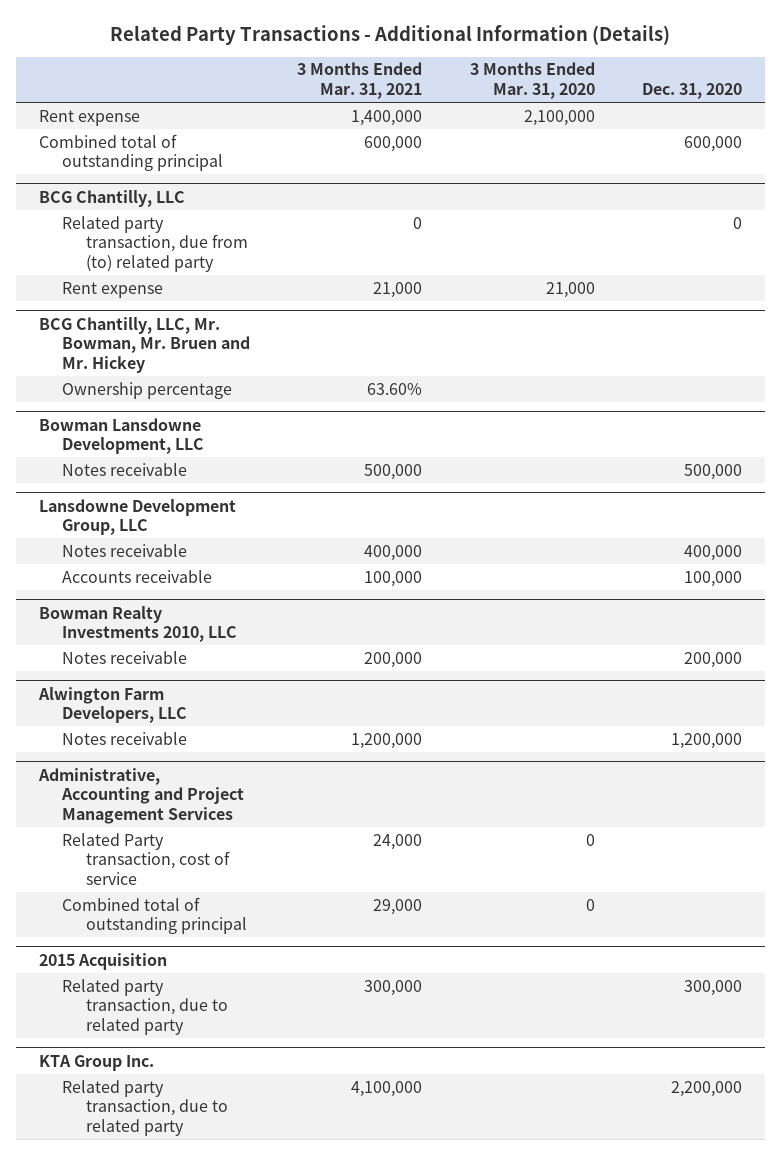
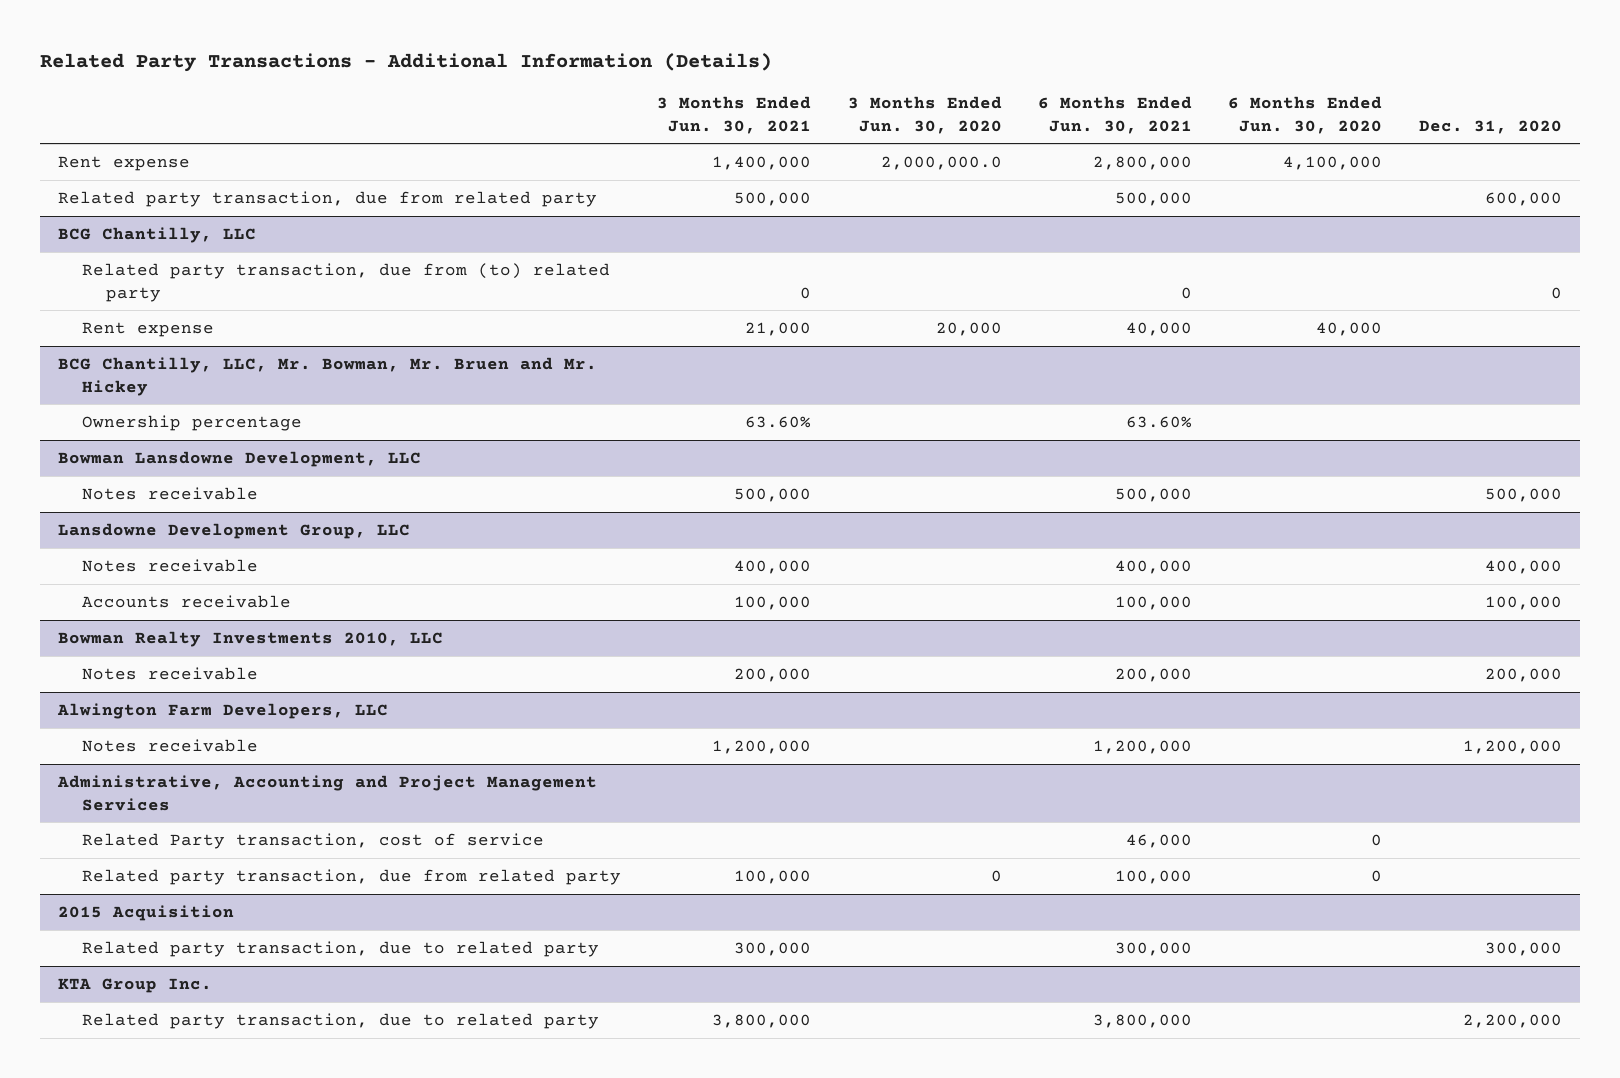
- | 3 Months Ended Mar. 31, 2021 | 3 Months Ended Mar. 31, 2020 | Dec. 31, 2020
+ | 3 Months Ended Jun. 30, 2021 | 3 Months Ended Jun. 30, 2020 | 6 Months Ended Jun. 30, 2021 | 6 Months Ended Jun. 30, 2020 | Dec. 31, 2020
- Combined total of outstanding principal | 600,000 | | 600,000
+ Related party transaction, due from related party | 500,000 | | 500,000 | | 600,000
@ Administrative, Accounting and Project Management Services
- Combined total of outstanding principal | 29,000 | 0 |
+ Related party transaction, due from related party | 100,000 | 0 | 100,000 | 0 |

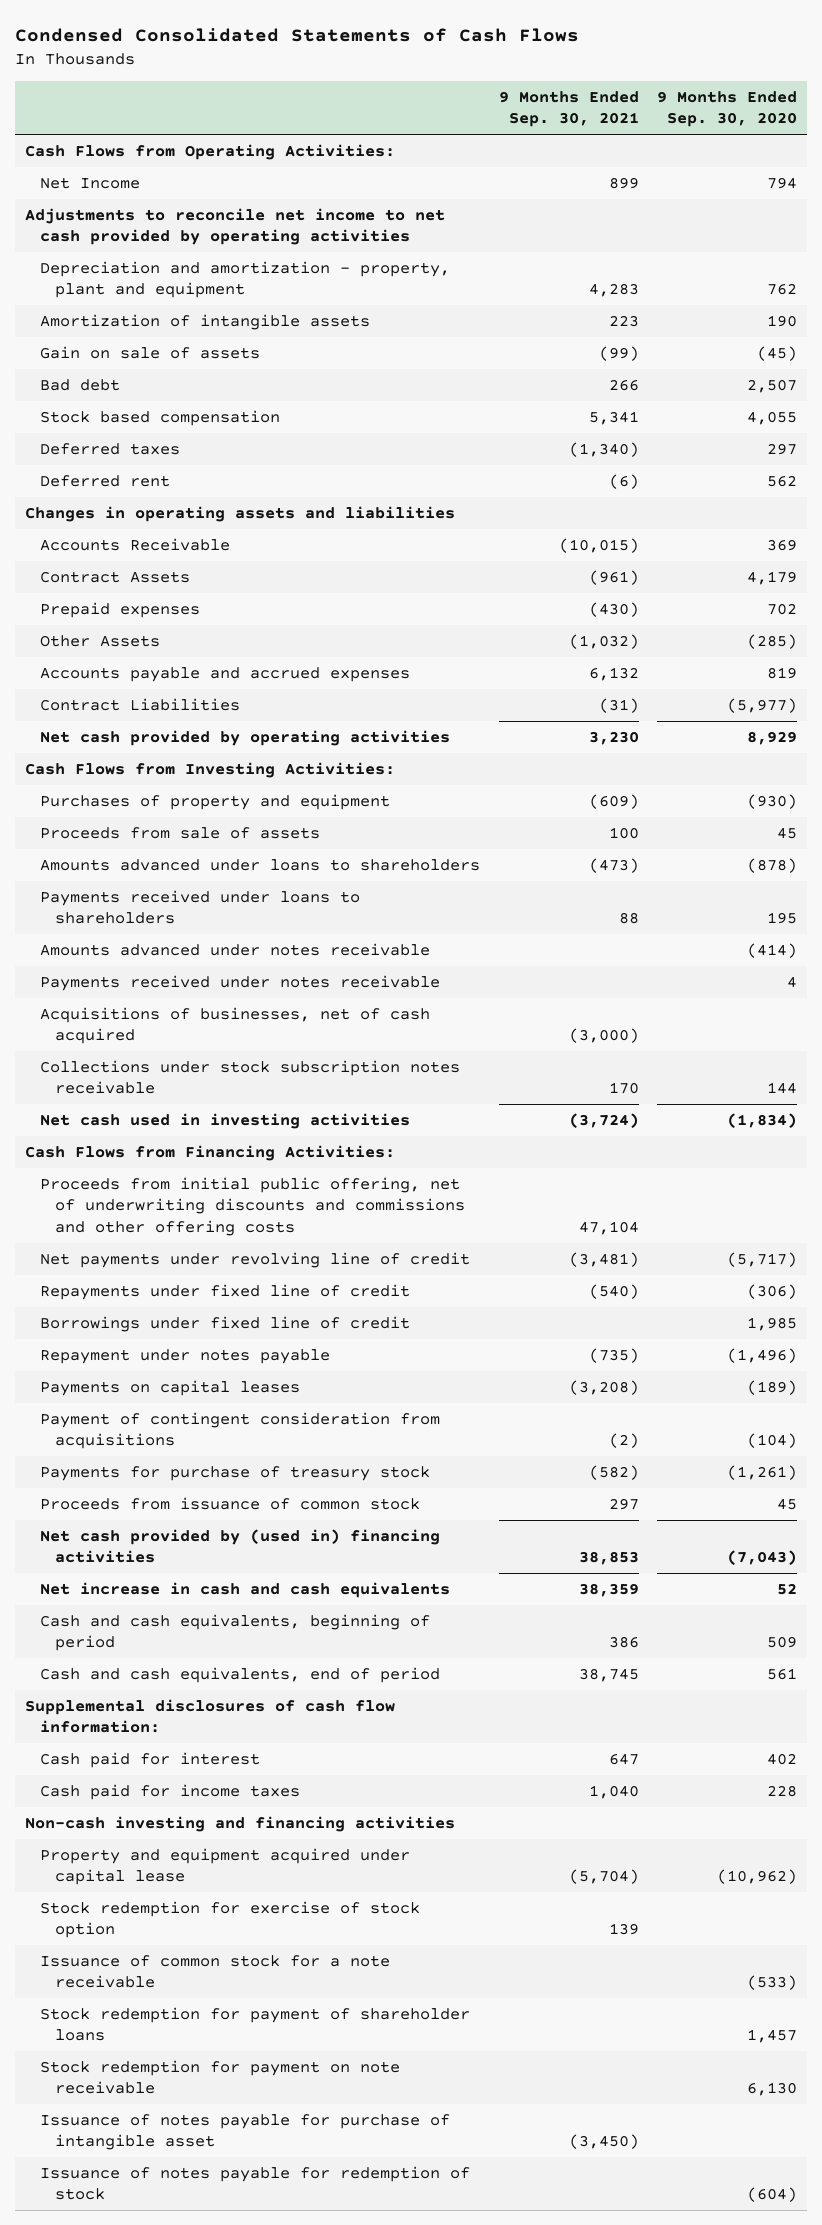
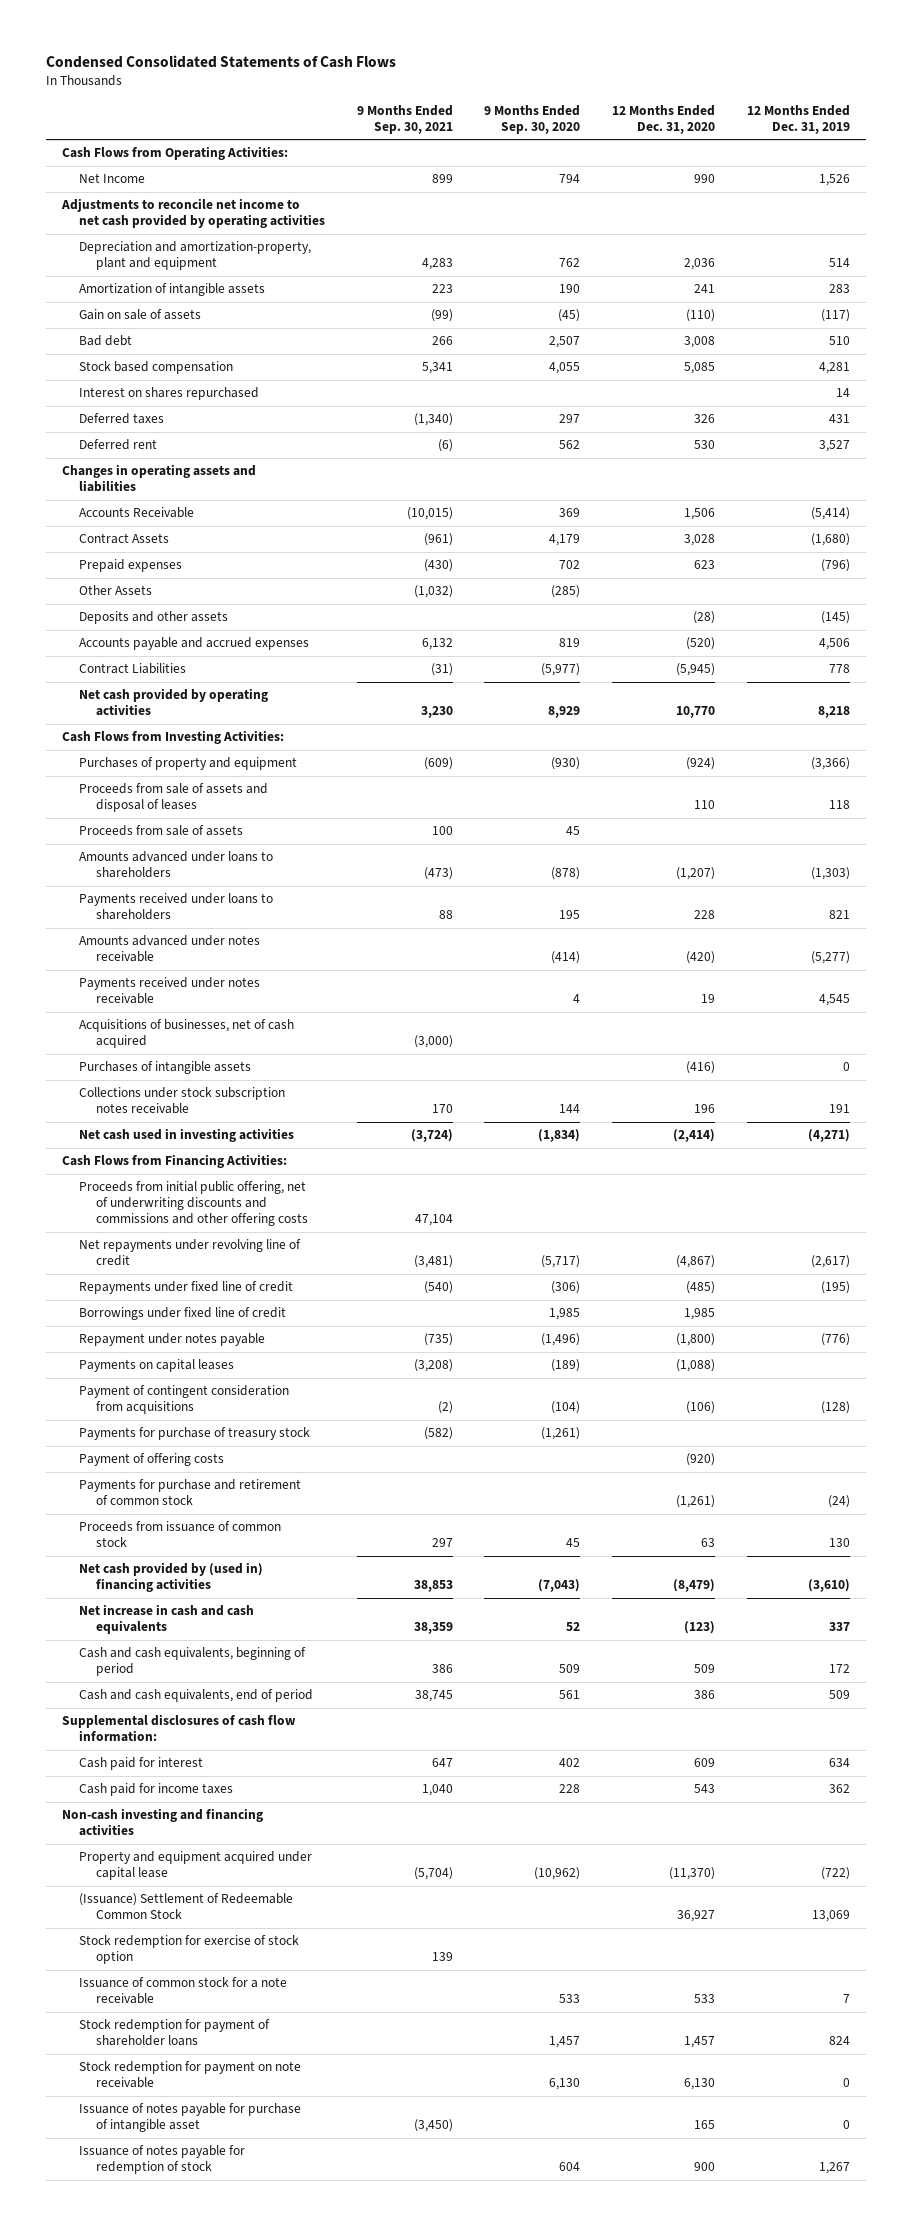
- | 9 Months Ended Sep. 30, 2021 | 9 Months Ended Sep. 30, 2020
+ | 9 Months Ended Sep. 30, 2021 | 9 Months Ended Sep. 30, 2020 | 12 Months Ended Dec. 31, 2020 | 12 Months Ended Dec. 31, 2019
- Depreciation and amortization - property, plant and equipment | 4,283 | 762
+ Depreciation and amortization-property, plant and equipment | 4,283 | 762 | 2,036 | 514
+ Interest on shares repurchased | | | | 14
+ Deposits and other assets | | | (28) | (145)
+ Proceeds from sale of assets and disposal of leases | | | 110 | 118
+ Purchases of intangible assets | | | (416) | 0
- Net payments under revolving line of credit | (3,481) | (5,717)
+ Net repayments under revolving line of credit | (3,481) | (5,717) | (4,867) | (2,617)
+ Payment of offering costs | | | (920) |
+ Payments for purchase and retirement of common stock | | | (1,261) | (24)
+ (Issuance) Settlement of Redeemable Common Stock | | | 36,927 | 13,069
- Issuance of common stock for a note receivable | | (533)
+ Issuance of common stock for a note receivable | | 533 | 533 | 7
- Issuance of notes payable for redemption of stock | | (604)
+ Issuance of notes payable for redemption of stock | | 604 | 900 | 1,267

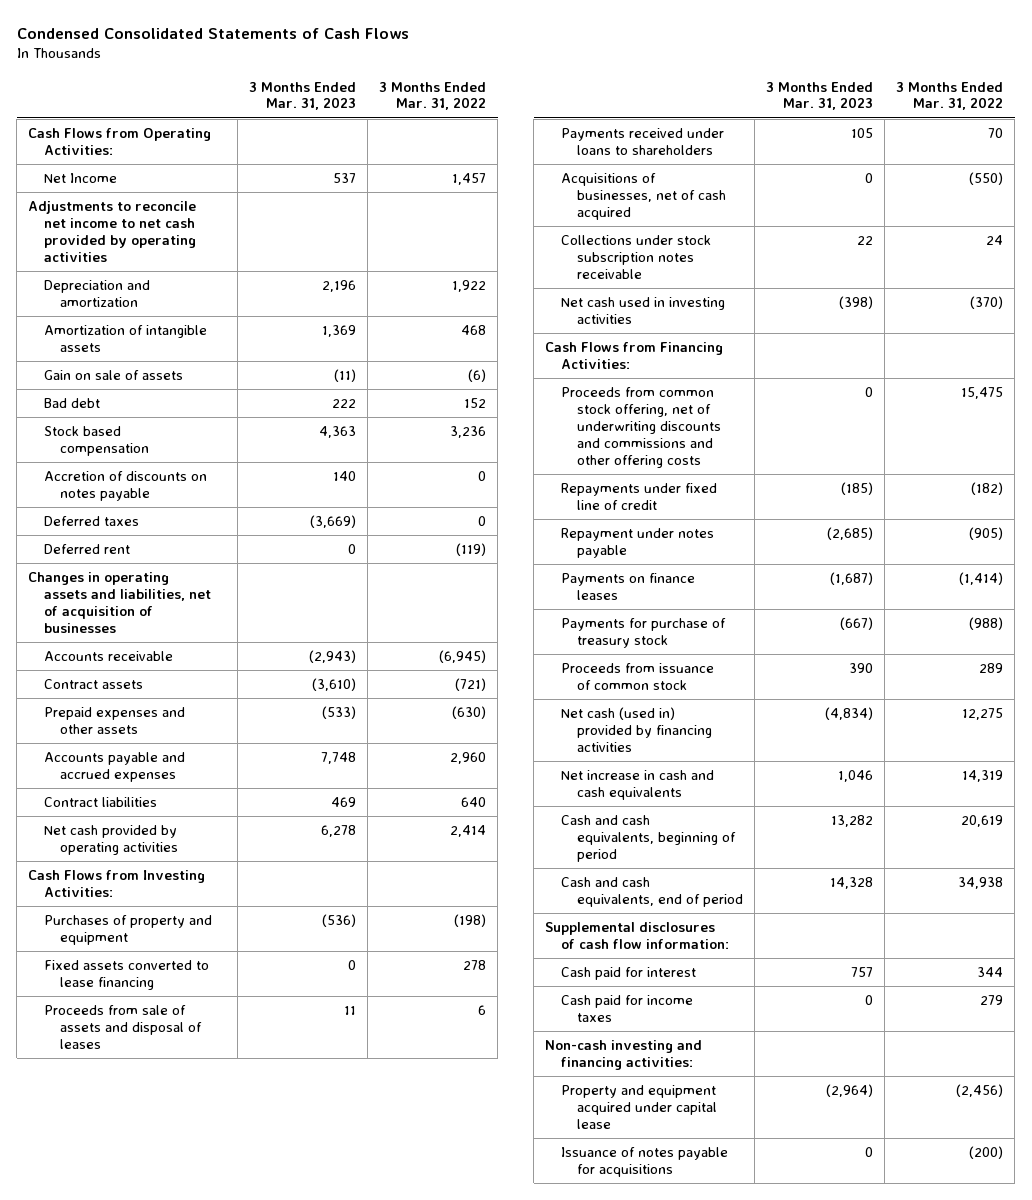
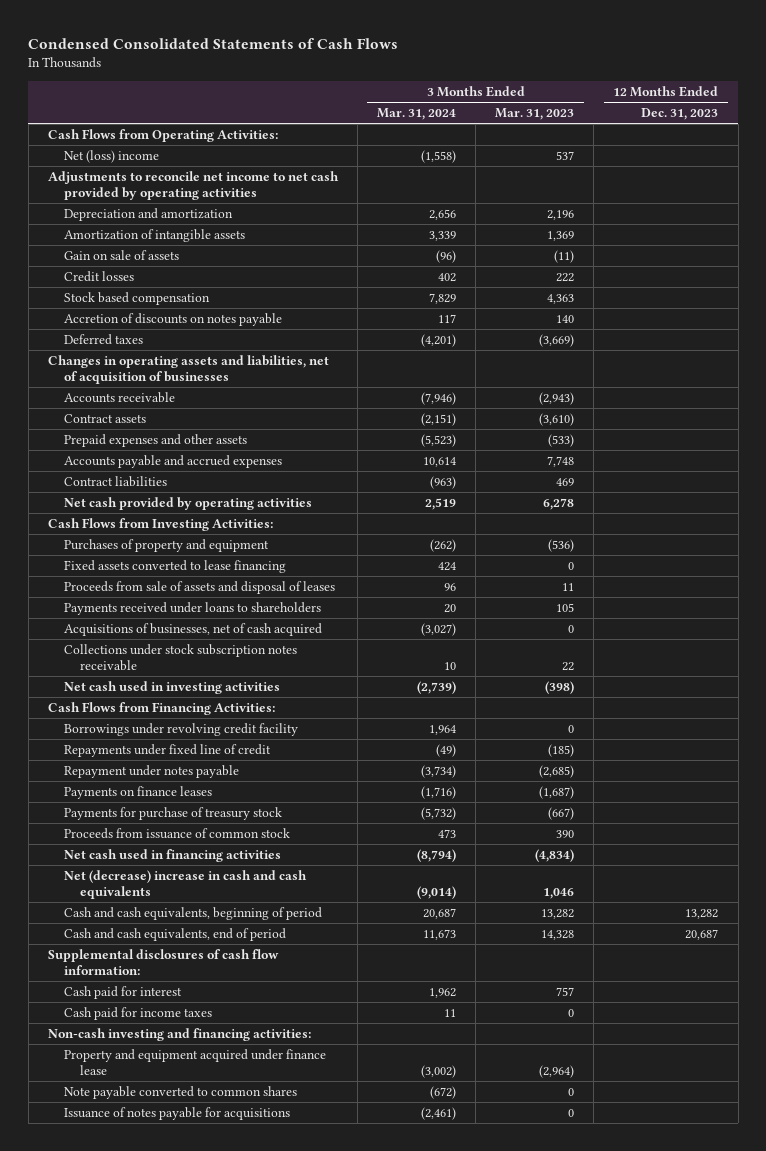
- | 3 Months Ended Mar. 31, 2023 | 3 Months Ended Mar. 31, 2022
+ | 3 Months Ended Mar. 31, 2024 | 3 Months Ended Mar. 31, 2023 | 12 Months Ended Dec. 31, 2023
- Net Income | 537 | 1,457
+ Net (loss) income | (1,558) | 537 |
- Bad debt | 222 | 152
+ Credit losses | 402 | 222 |
- Deferred rent | 0 | (119)
- Proceeds from common stock offering, net of underwriting discounts and commissions and other offering costs | 0 | 15,475
+ Borrowings under revolving credit facility | 1,964 | 0 |
- Net cash (used in) provided by financing activities | (4,834) | 12,275
- Net increase in cash and cash equivalents | 1,046 | 14,319
+ Net cash used in financing activities | (8,794) | (4,834) |
+ Net (decrease) increase in cash and cash equivalents | (9,014) | 1,046 |
- Property and equipment acquired under capital lease | (2,964) | (2,456)
+ Property and equipment acquired under finance lease | (3,002) | (2,964) |
+ Note payable converted to common shares | (672) | 0 |

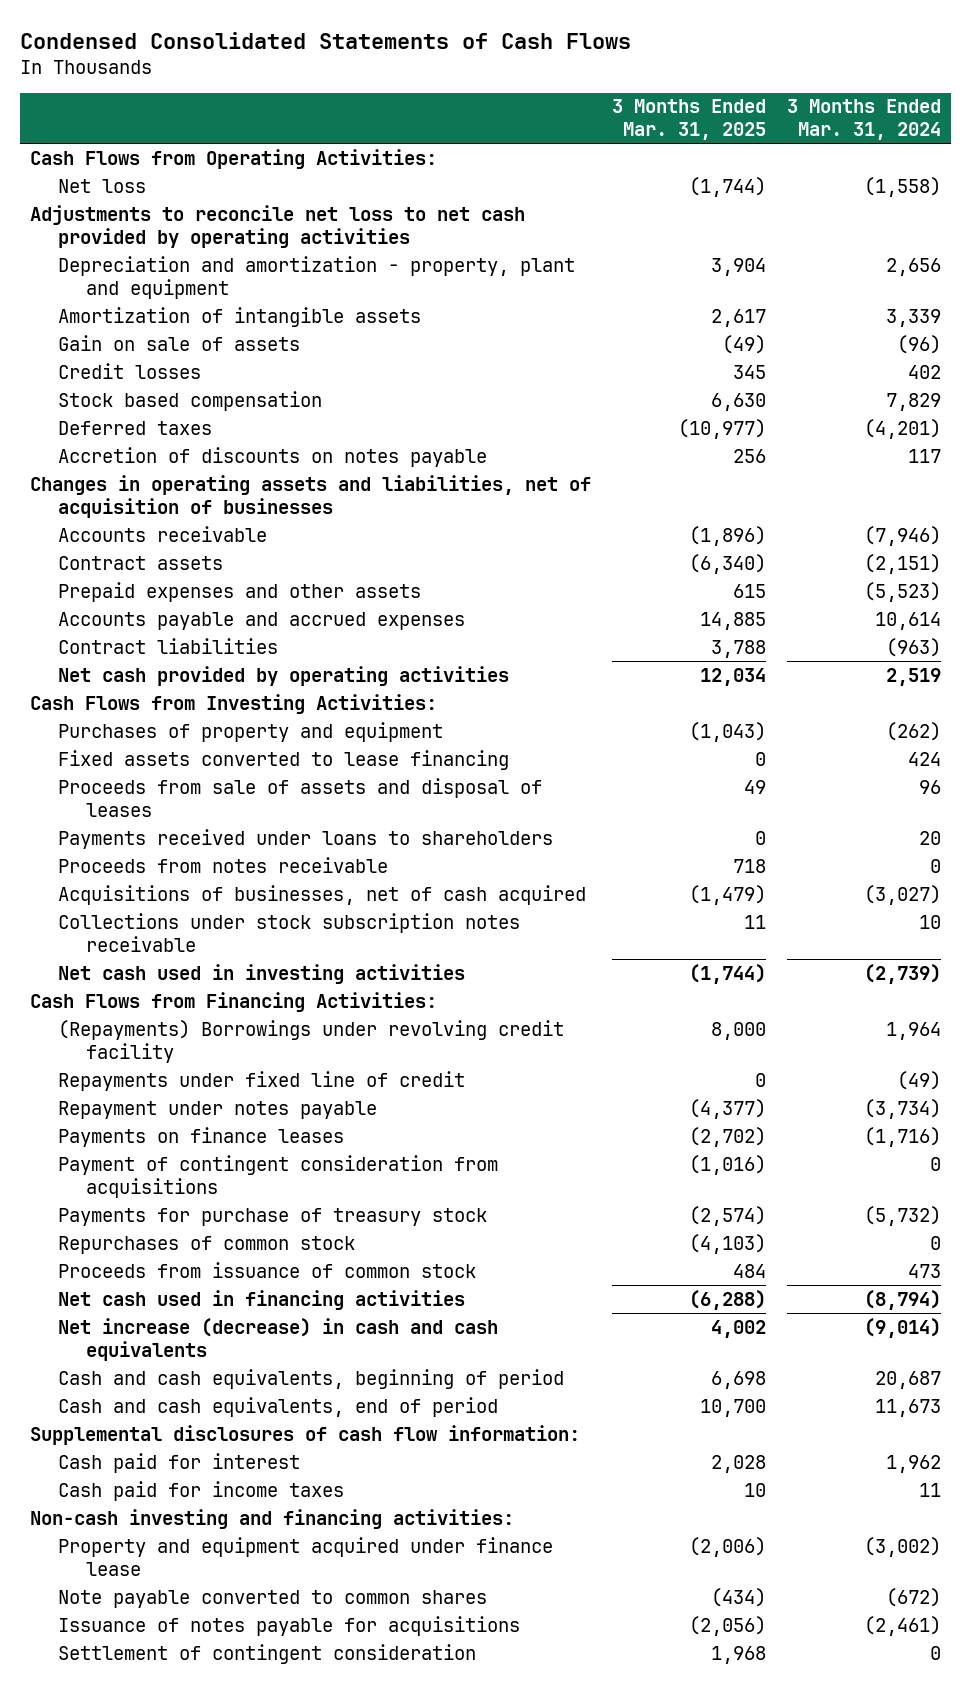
- | 3 Months Ended Mar. 31, 2024 | 3 Months Ended Mar. 31, 2023 | 12 Months Ended Dec. 31, 2023
+ | 3 Months Ended Mar. 31, 2025 | 3 Months Ended Mar. 31, 2024
- Net (loss) income | (1,558) | 537 |
- Adjustments to reconcile net income to net cash provided by operating activities
- Depreciation and amortization | 2,656 | 2,196 |
+ Net loss | (1,744) | (1,558)
+ Adjustments to reconcile net loss to net cash provided by operating activities
+ Depreciation and amortization - property, plant and equipment | 3,904 | 2,656
moved down: Accretion of discounts on notes payable | 256 | 117
+ Proceeds from notes receivable | 718 | 0
- Borrowings under revolving credit facility | 1,964 | 0 |
+ (Repayments) Borrowings under revolving credit facility | 8,000 | 1,964
+ Payment of contingent consideration from acquisitions | (1,016) | 0
+ Repurchases of common stock | (4,103) | 0
- Net (decrease) increase in cash and cash equivalents | (9,014) | 1,046 |
+ Net increase (decrease) in cash and cash equivalents | 4,002 | (9,014)
+ Settlement of contingent consideration | 1,968 | 0

